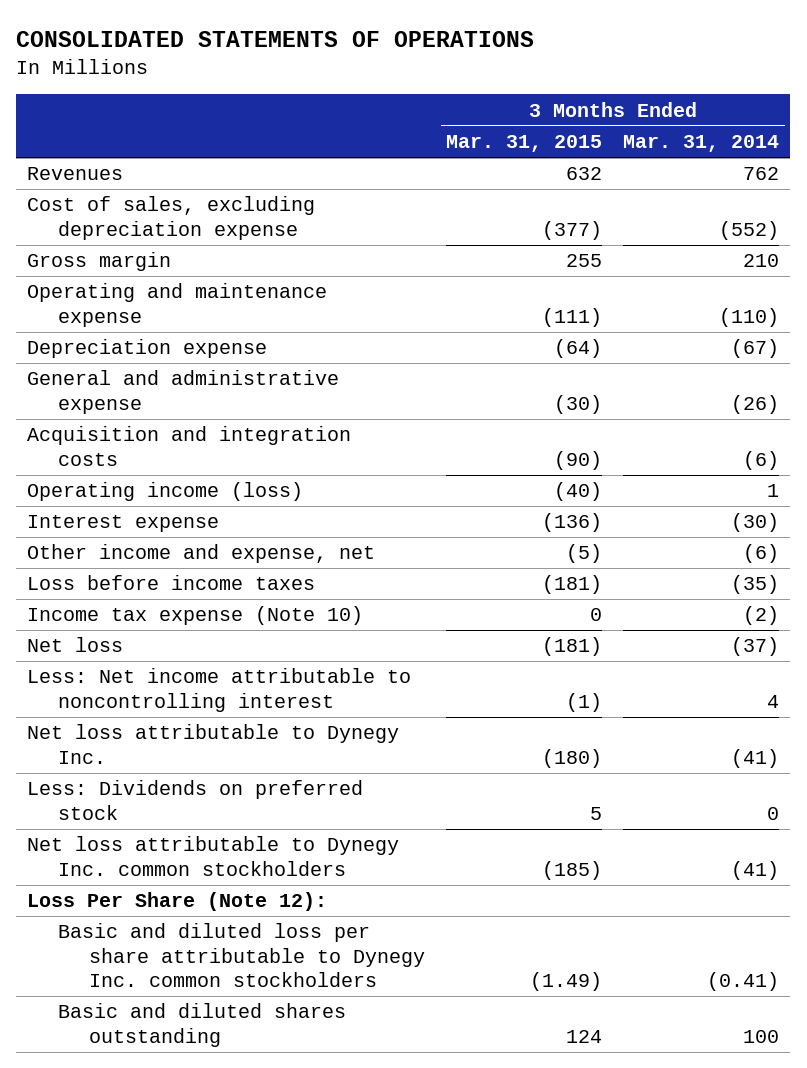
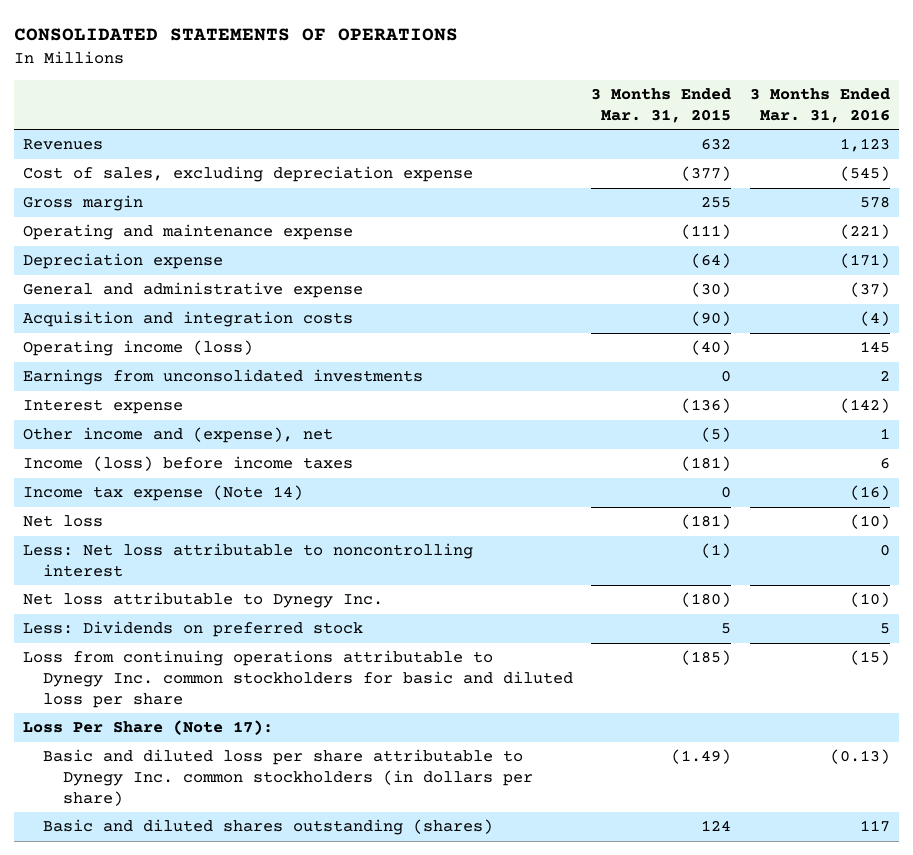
- | 3 Months Ended Mar. 31, 2015 | 3 Months Ended Mar. 31, 2014
+ | 3 Months Ended Mar. 31, 2015 | 3 Months Ended Mar. 31, 2016
+ Earnings from unconsolidated investments | 0 | 2
- Other income and expense, net | (5) | (6)
- Loss before income taxes | (181) | (35)
- Income tax expense (Note 10) | 0 | (2)
+ Other income and (expense), net | (5) | 1
+ Income (loss) before income taxes | (181) | 6
+ Income tax expense (Note 14) | 0 | (16)
- Less: Net income attributable to noncontrolling interest | (1) | 4
+ Less: Net loss attributable to noncontrolling interest | (1) | 0
- Net loss attributable to Dynegy Inc. common stockholders | (185) | (41)
- Loss Per Share (Note 12):
- Basic and diluted loss per share attributable to Dynegy Inc. common stockholders | (1.49) | (0.41)
- Basic and diluted shares outstanding | 124 | 100
+ Loss from continuing operations attributable to Dynegy Inc. common stockholders for basic and diluted loss per share | (185) | (15)
+ Loss Per Share (Note 17):
+ Basic and diluted loss per share attributable to Dynegy Inc. common stockholders (in dollars per share) | (1.49) | (0.13)
+ Basic and diluted shares outstanding (shares) | 124 | 117

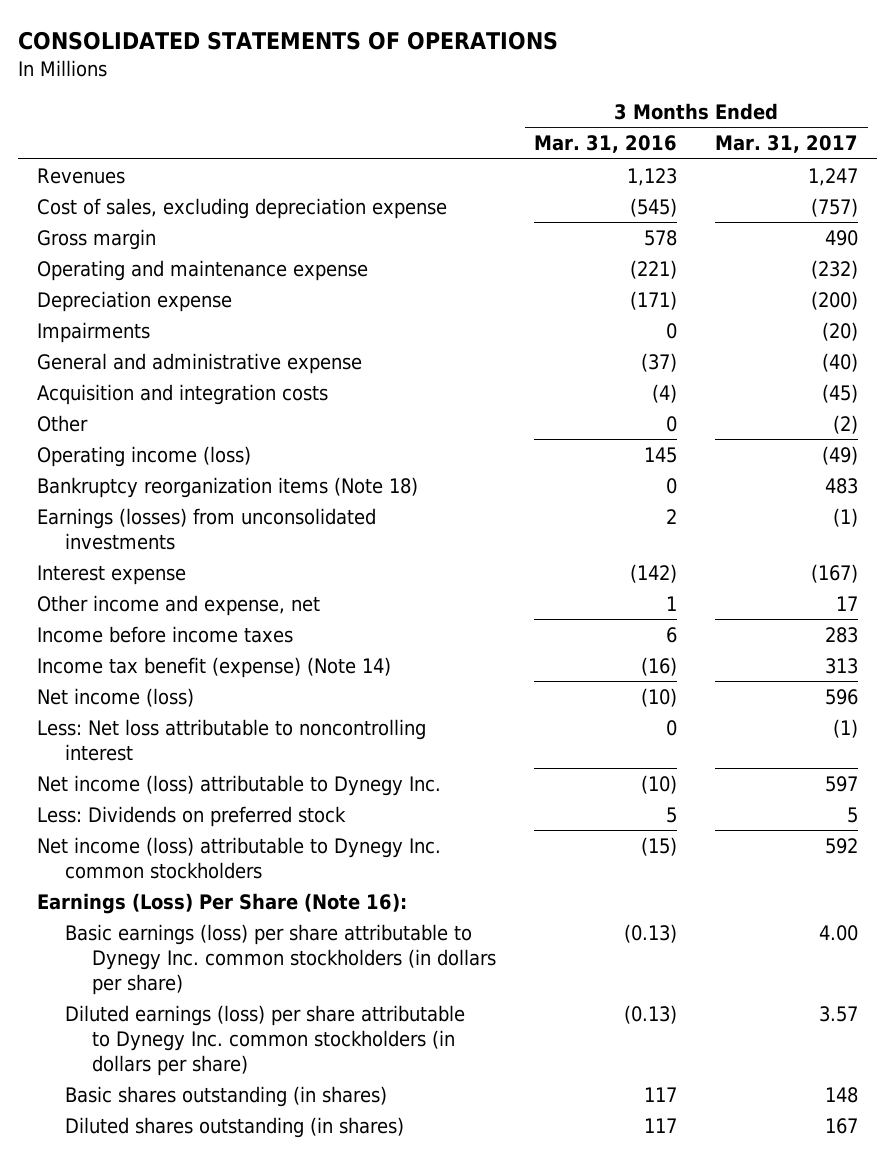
- | 3 Months Ended Mar. 31, 2015 | 3 Months Ended Mar. 31, 2016
+ | 3 Months Ended Mar. 31, 2016 | 3 Months Ended Mar. 31, 2017
+ Impairments | 0 | (20)
+ Other | 0 | (2)
- Earnings from unconsolidated investments | 0 | 2
+ Bankruptcy reorganization items (Note 18) | 0 | 483
+ Earnings (losses) from unconsolidated investments | 2 | (1)
- Other income and (expense), net | (5) | 1
- Income (loss) before income taxes | (181) | 6
- Income tax expense (Note 14) | 0 | (16)
- Net loss | (181) | (10)
+ Other income and expense, net | 1 | 17
+ Income before income taxes | 6 | 283
+ Income tax benefit (expense) (Note 14) | (16) | 313
+ Net income (loss) | (10) | 596
- Net loss attributable to Dynegy Inc. | (180) | (10)
+ Net income (loss) attributable to Dynegy Inc. | (10) | 597
- Loss from continuing operations attributable to Dynegy Inc. common stockholders for basic and diluted loss per share | (185) | (15)
- Loss Per Share (Note 17):
- Basic and diluted loss per share attributable to Dynegy Inc. common stockholders (in dollars per share) | (1.49) | (0.13)
- Basic and diluted shares outstanding (shares) | 124 | 117
+ Net income (loss) attributable to Dynegy Inc. common stockholders | (15) | 592
+ Earnings (Loss) Per Share (Note 16):
+ Basic earnings (loss) per share attributable to Dynegy Inc. common stockholders (in dollars per share) | (0.13) | 4.00
+ Diluted earnings (loss) per share attributable to Dynegy Inc. common stockholders (in dollars per share) | (0.13) | 3.57
+ Basic shares outstanding (in shares) | 117 | 148
+ Diluted shares outstanding (in shares) | 117 | 167

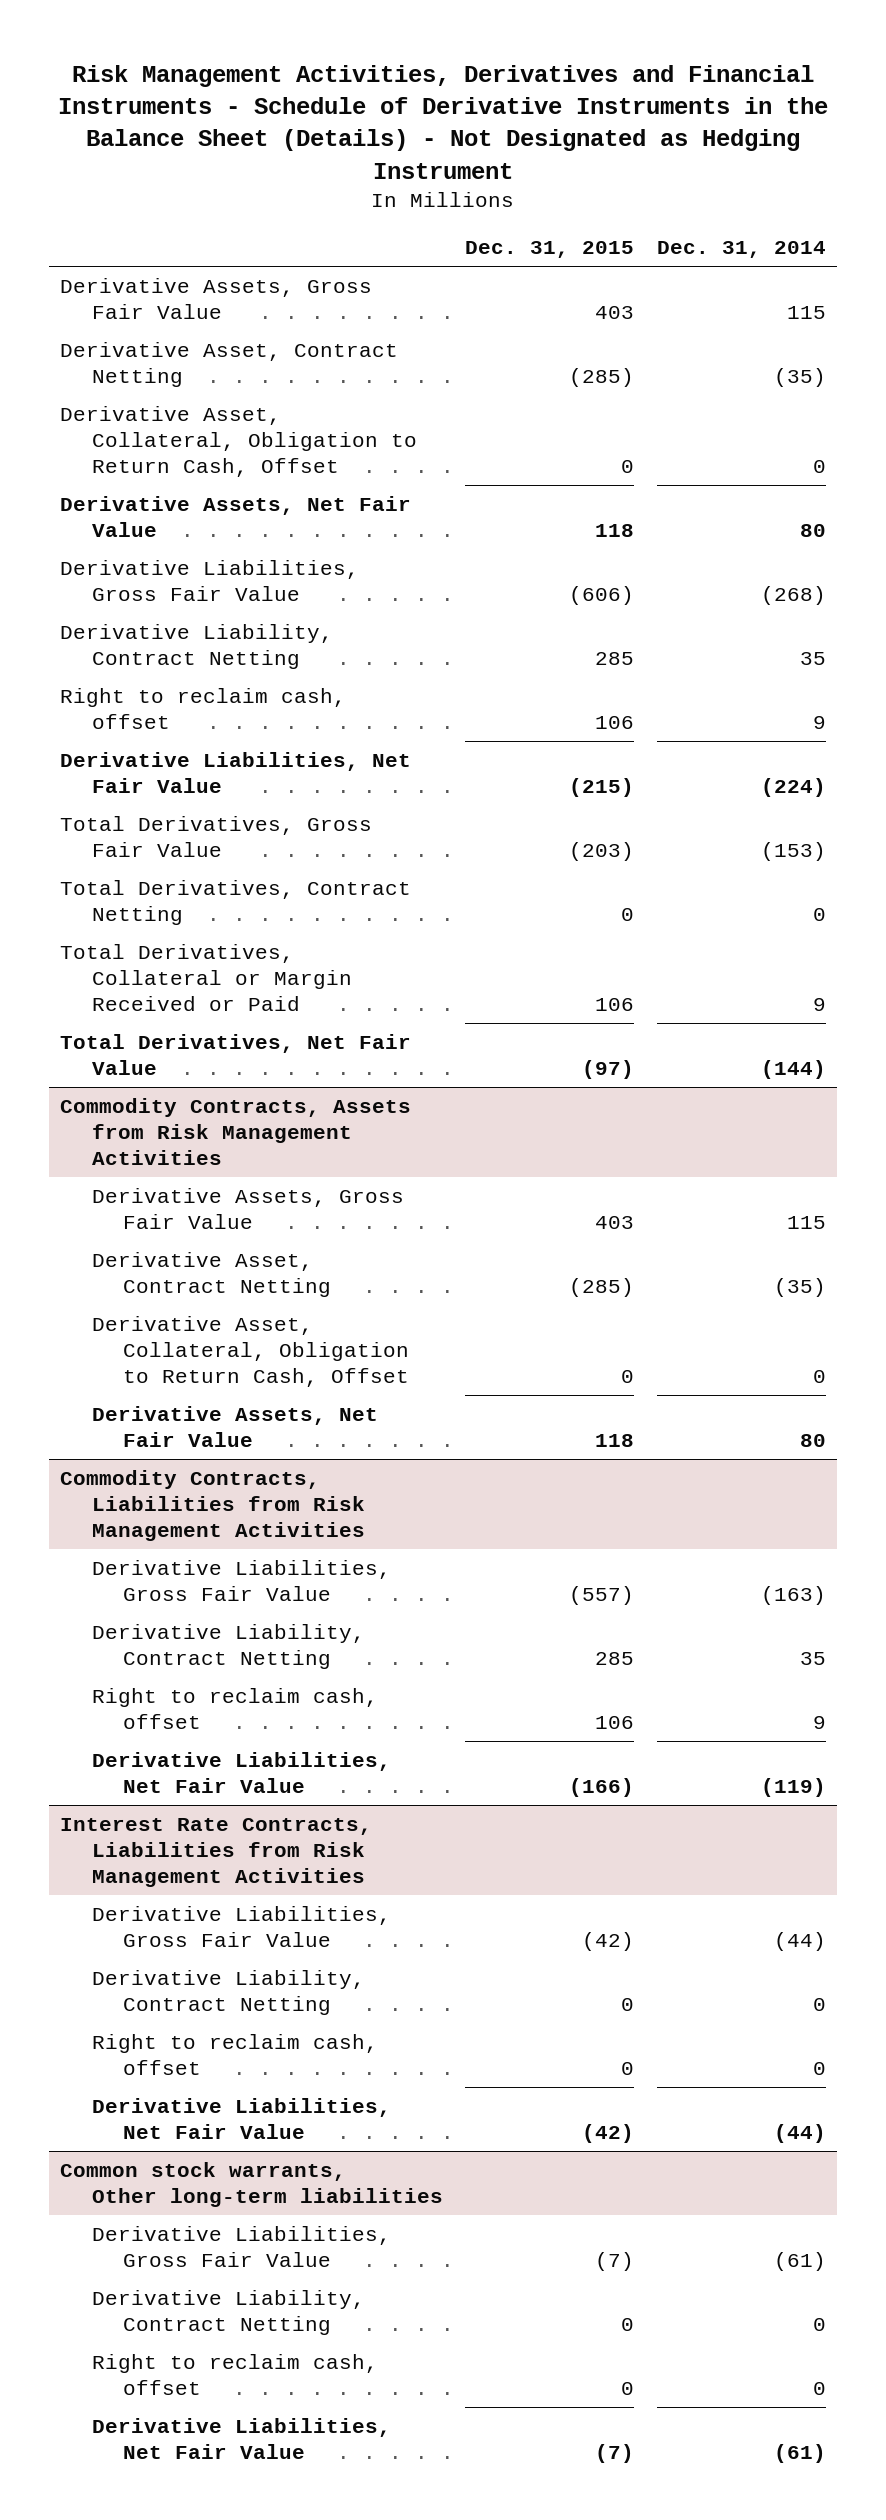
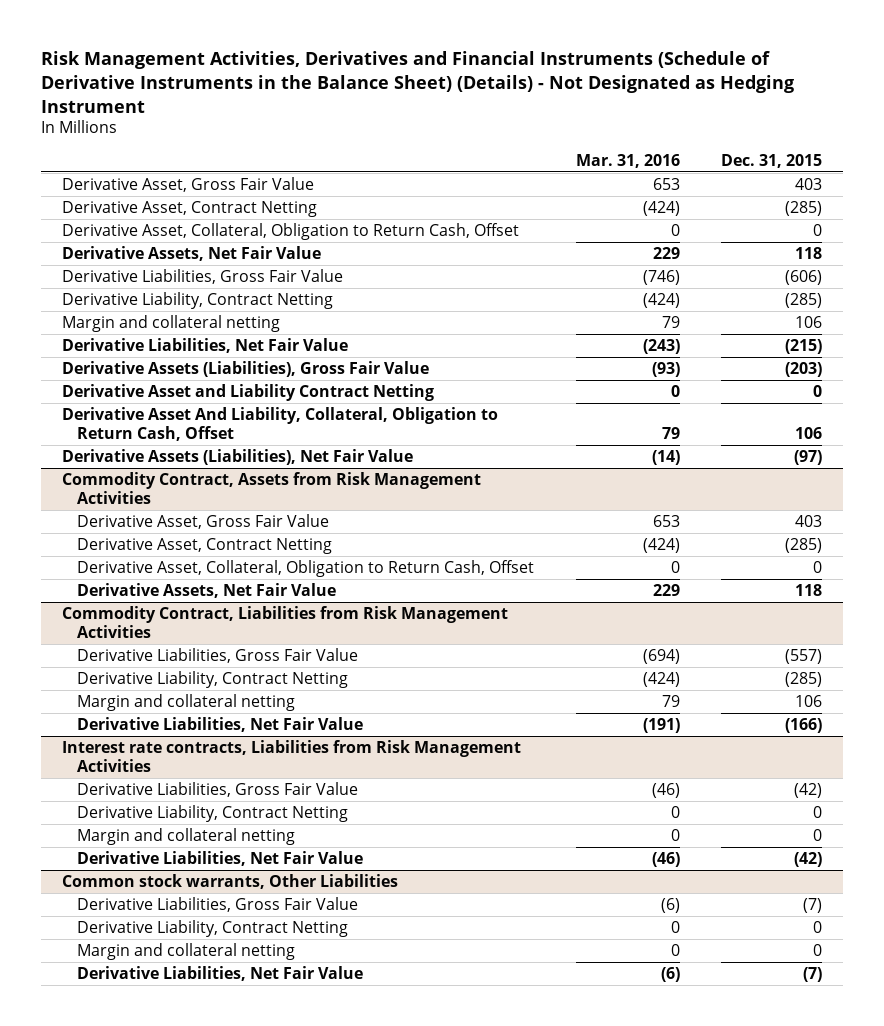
- Risk Management Activities, Derivatives and Financial Instruments - Schedule of Derivative Instruments in the Balance Sheet (Details) - Not Designated as Hedging Instrument
+ Risk Management Activities, Derivatives and Financial Instruments (Schedule of Derivative Instruments in the Balance Sheet) (Details) - Not Designated as Hedging Instrument
- | Dec. 31, 2015 | Dec. 31, 2014
+ | Mar. 31, 2016 | Dec. 31, 2015
- Derivative Assets, Gross Fair Value | 403 | 115
+ Derivative Asset, Gross Fair Value | 653 | 403
- Derivative Liability, Contract Netting | 285 | 35
- Right to reclaim cash, offset | 106 | 9
+ Derivative Liability, Contract Netting | (424) | (285)
+ Margin and collateral netting | 79 | 106
- Total Derivatives, Gross Fair Value | (203) | (153)
- Total Derivatives, Contract Netting | 0 | 0
- Total Derivatives, Collateral or Margin Received or Paid | 106 | 9
- Total Derivatives, Net Fair Value | (97) | (144)
- Commodity Contracts, Assets from Risk Management Activities
- Derivative Assets, Gross Fair Value | 403 | 115
+ Derivative Assets (Liabilities), Gross Fair Value | (93) | (203)
+ Derivative Asset and Liability Contract Netting | 0 | 0
+ Derivative Asset And Liability, Collateral, Obligation to Return Cash, Offset | 79 | 106
+ Derivative Assets (Liabilities), Net Fair Value | (14) | (97)
+ Commodity Contract, Assets from Risk Management Activities
+ Derivative Asset, Gross Fair Value | 653 | 403
- Commodity Contracts, Liabilities from Risk Management Activities
+ Commodity Contract, Liabilities from Risk Management Activities
- Derivative Liability, Contract Netting | 285 | 35
- Right to reclaim cash, offset | 106 | 9
+ Derivative Liability, Contract Netting | (424) | (285)
+ Margin and collateral netting | 79 | 106
- Interest Rate Contracts, Liabilities from Risk Management Activities
+ Interest rate contracts, Liabilities from Risk Management Activities
- Right to reclaim cash, offset | 0 | 0
+ Margin and collateral netting | 0 | 0
- Common stock warrants, Other long-term liabilities
+ Common stock warrants, Other Liabilities
- Right to reclaim cash, offset | 0 | 0
+ Margin and collateral netting | 0 | 0

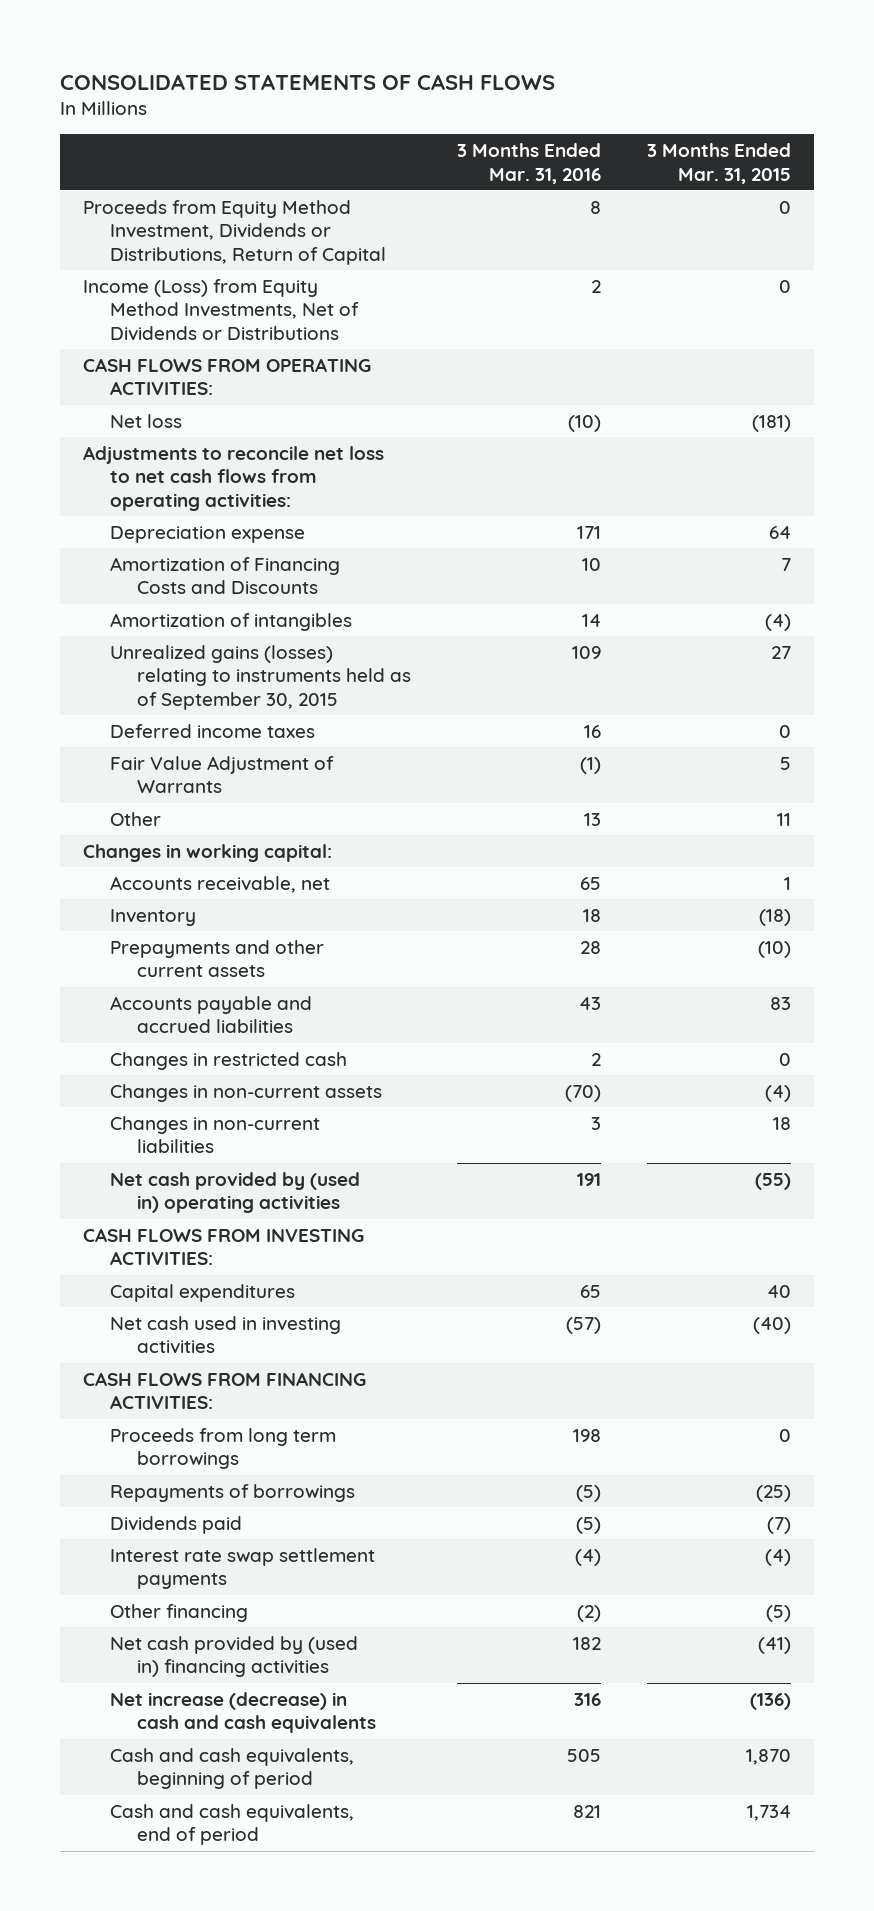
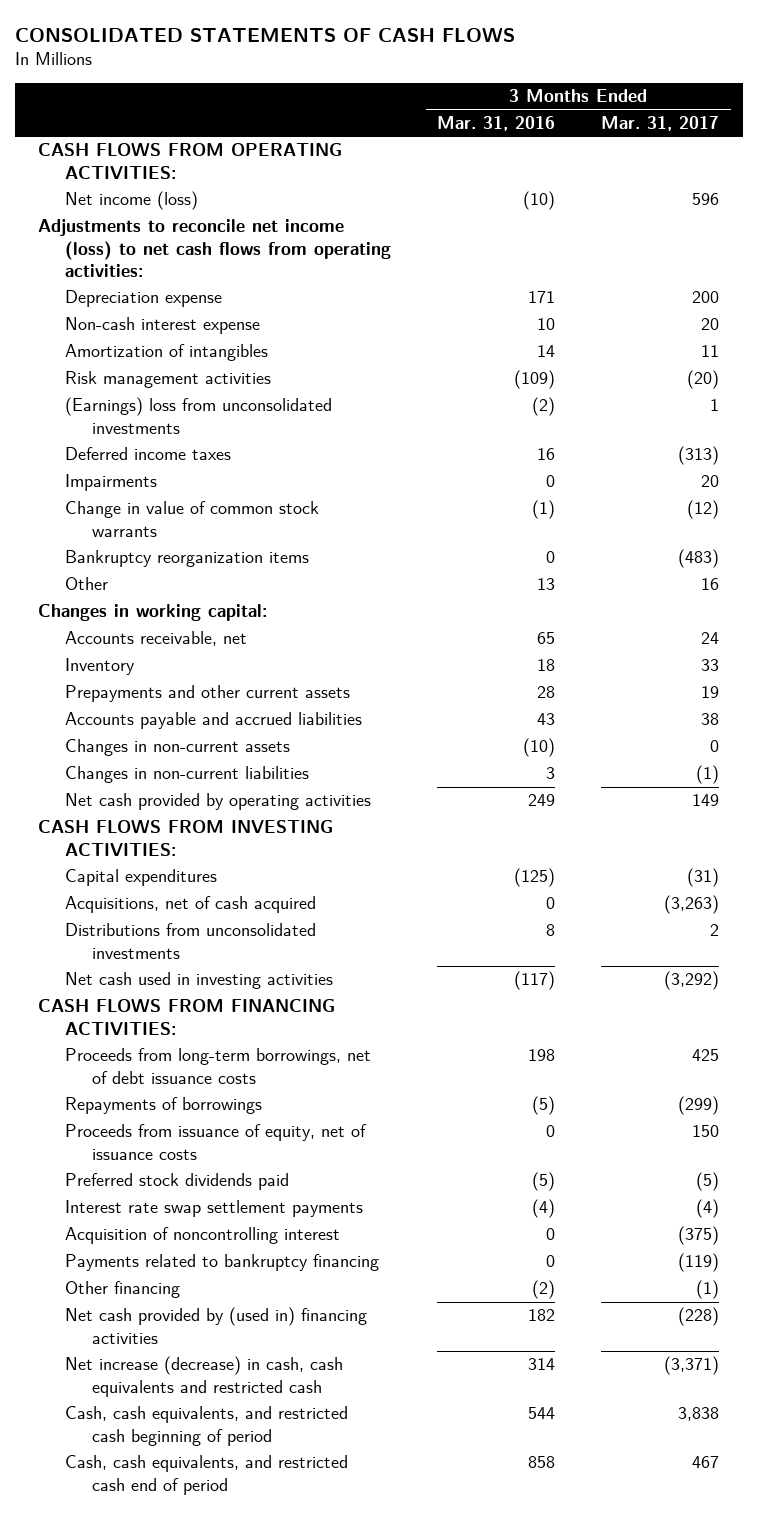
- | 3 Months Ended Mar. 31, 2016 | 3 Months Ended Mar. 31, 2015
+ | 3 Months Ended Mar. 31, 2016 | 3 Months Ended Mar. 31, 2017
- Proceeds from Equity Method Investment, Dividends or Distributions, Return of Capital | 8 | 0
- Income (Loss) from Equity Method Investments, Net of Dividends or Distributions | 2 | 0
- Net loss | (10) | (181)
- Adjustments to reconcile net loss to net cash flows from operating activities:
+ Net income (loss) | (10) | 596
+ Adjustments to reconcile net income (loss) to net cash flows from operating activities:
- Amortization of Financing Costs and Discounts | 10 | 7
+ Non-cash interest expense | 10 | 20
- Unrealized gains (losses) relating to instruments held as of September 30, 2015 | 109 | 27
+ Risk management activities | (109) | (20)
+ (Earnings) loss from unconsolidated investments | (2) | 1
- Fair Value Adjustment of Warrants | (1) | 5
+ Impairments | 0 | 20
+ Change in value of common stock warrants | (1) | (12)
+ Bankruptcy reorganization items | 0 | (483)
- Changes in restricted cash | 2 | 0
- Changes in non-current assets | (70) | (4)
+ Changes in non-current assets | (10) | 0
- Net cash provided by (used in) operating activities | 191 | (55)
+ Net cash provided by operating activities | 249 | 149
- Capital expenditures | 65 | 40
- Net cash used in investing activities | (57) | (40)
+ Capital expenditures | (125) | (31)
+ Acquisitions, net of cash acquired | 0 | (3,263)
+ Distributions from unconsolidated investments | 8 | 2
+ Net cash used in investing activities | (117) | (3,292)
- Proceeds from long term borrowings | 198 | 0
+ Proceeds from long-term borrowings, net of debt issuance costs | 198 | 425
- Dividends paid | (5) | (7)
+ Proceeds from issuance of equity, net of issuance costs | 0 | 150
+ Preferred stock dividends paid | (5) | (5)
+ Acquisition of noncontrolling interest | 0 | (375)
+ Payments related to bankruptcy financing | 0 | (119)
- Net increase (decrease) in cash and cash equivalents | 316 | (136)
- Cash and cash equivalents, beginning of period | 505 | 1,870
- Cash and cash equivalents, end of period | 821 | 1,734
+ Net increase (decrease) in cash, cash equivalents and restricted cash | 314 | (3,371)
+ Cash, cash equivalents, and restricted cash beginning of period | 544 | 3,838
+ Cash, cash equivalents, and restricted cash end of period | 858 | 467

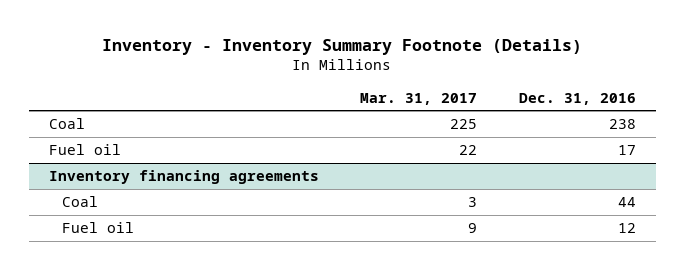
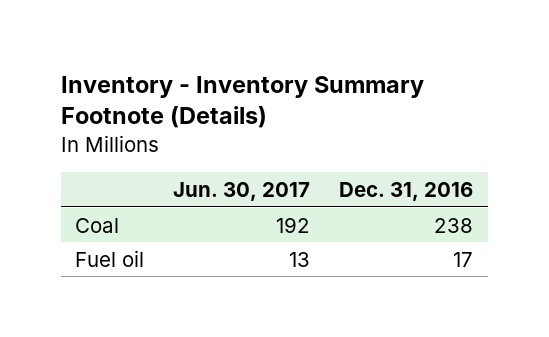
- | Mar. 31, 2017 | Dec. 31, 2016
+ | Jun. 30, 2017 | Dec. 31, 2016
- Inventory financing agreements
- Coal | 3 | 44
- Fuel oil | 9 | 12

